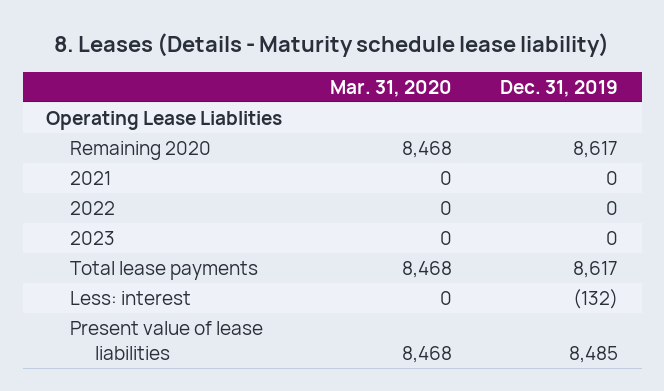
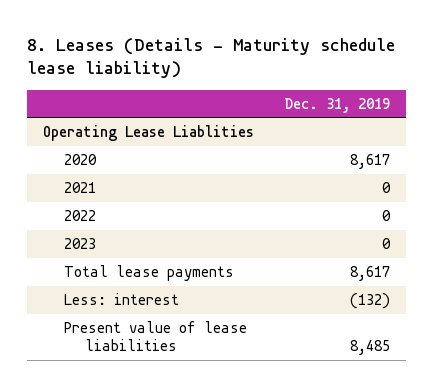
- | Mar. 31, 2020 | Dec. 31, 2019
+ | Dec. 31, 2019
- Remaining 2020 | 8,468 | 8,617
+ 2020 | 8,617

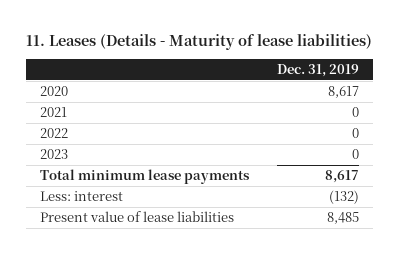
- 8. Leases (Details - Maturity schedule lease liability)
+ 11. Leases (Details - Maturity of lease liabilities)
- Operating Lease Liablities
- Total lease payments | 8,617
+ Total minimum lease payments | 8,617

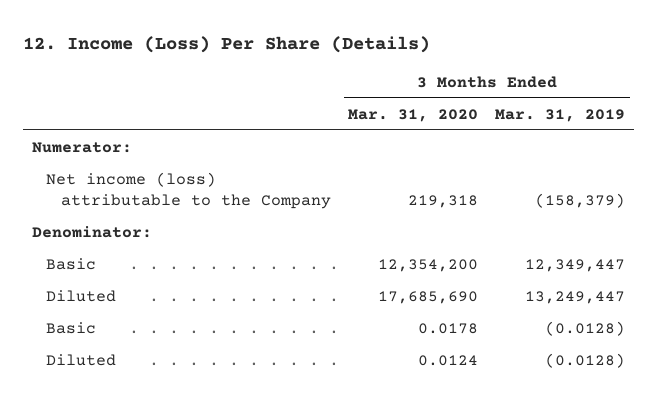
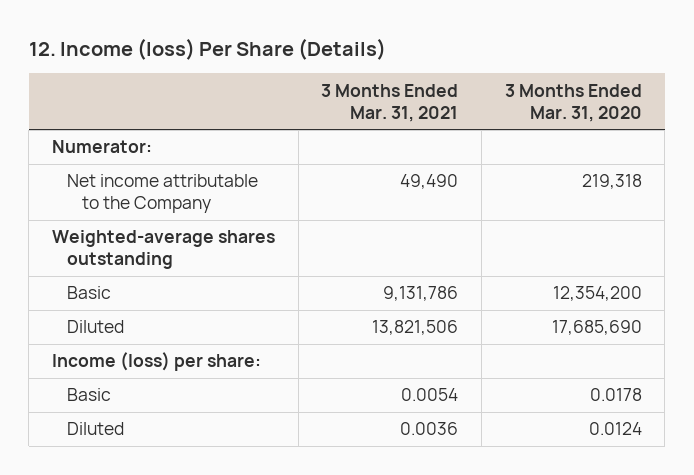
- 12. Income (Loss) Per Share (Details)
+ 12. Income (loss) Per Share (Details)
- | 3 Months Ended Mar. 31, 2020 | 3 Months Ended Mar. 31, 2019
+ | 3 Months Ended Mar. 31, 2021 | 3 Months Ended Mar. 31, 2020
- Net income (loss) attributable to the Company | 219,318 | (158,379)
- Denominator:
+ Net income attributable to the Company | 49,490 | 219,318
+ Weighted-average shares outstanding
+ Income (loss) per share:

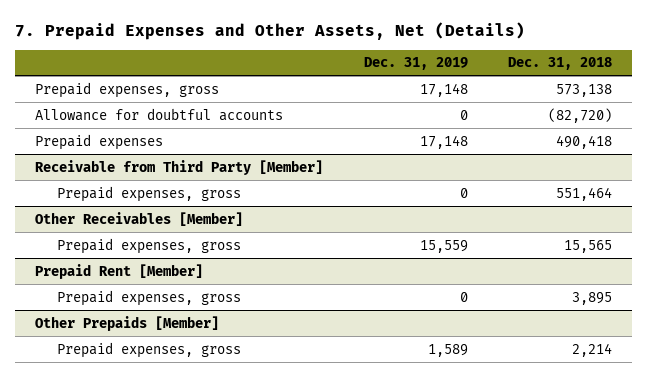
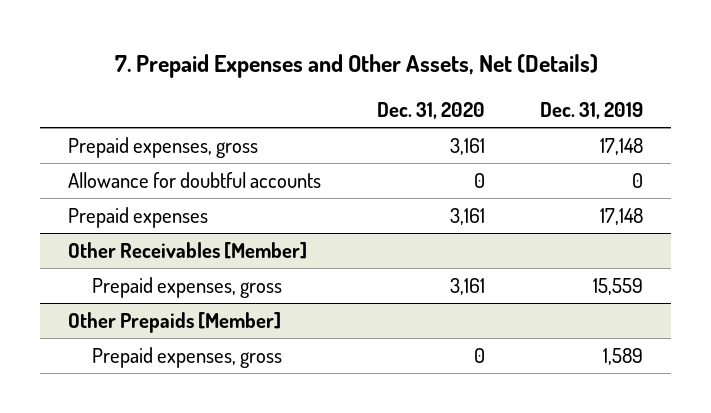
- | Dec. 31, 2019 | Dec. 31, 2018
+ | Dec. 31, 2020 | Dec. 31, 2019
- Receivable from Third Party [Member]
- Prepaid expenses, gross | 0 | 551,464
- Prepaid Rent [Member]
- Prepaid expenses, gross | 0 | 3,895

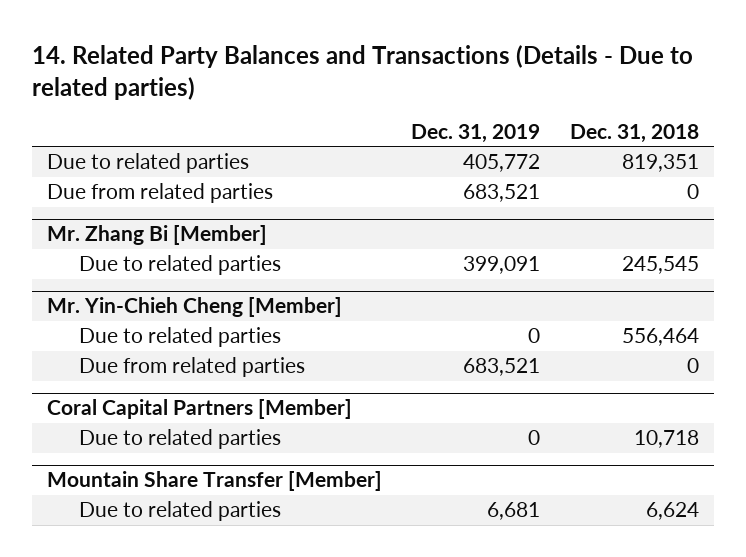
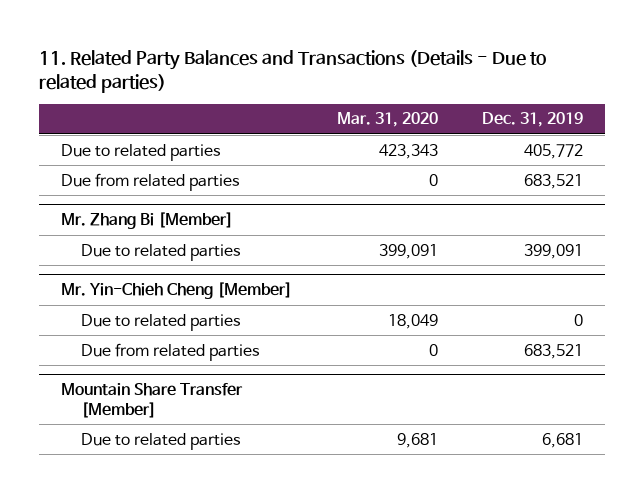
- 14. Related Party Balances and Transactions (Details - Due to related parties)
+ 11. Related Party Balances and Transactions (Details - Due to related parties)
- | Dec. 31, 2019 | Dec. 31, 2018
+ | Mar. 31, 2020 | Dec. 31, 2019
- Coral Capital Partners [Member]
- Due to related parties | 0 | 10,718

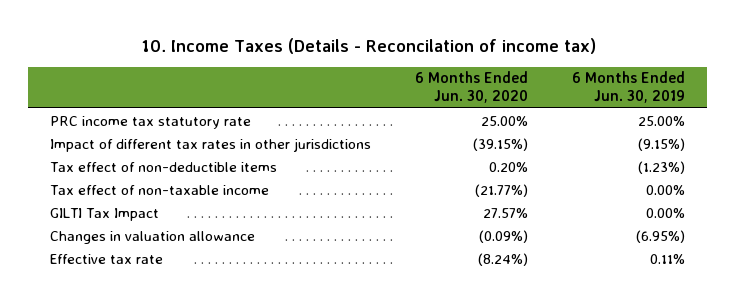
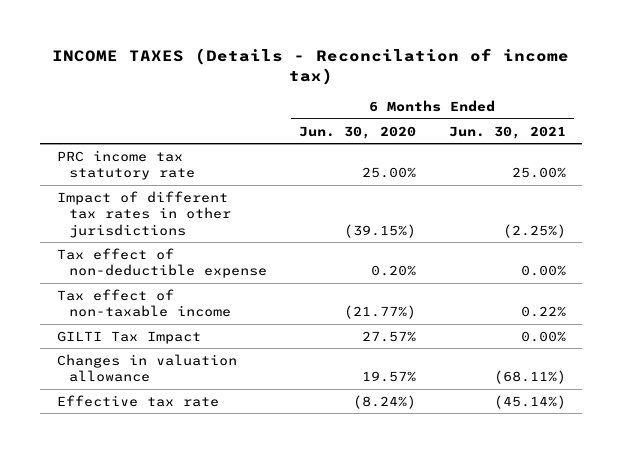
- 10. Income Taxes (Details - Reconcilation of income tax)
+ INCOME TAXES (Details - Reconcilation of income tax)
- | 6 Months Ended Jun. 30, 2020 | 6 Months Ended Jun. 30, 2019
+ | 6 Months Ended Jun. 30, 2020 | 6 Months Ended Jun. 30, 2021
- Tax effect of non-deductible items | 0.20% | (1.23%)
+ Tax effect of non-deductible expense | 0.20% | 0.00%
- Changes in valuation allowance | (0.09%) | (6.95%)
+ Changes in valuation allowance | 19.57% | (68.11%)

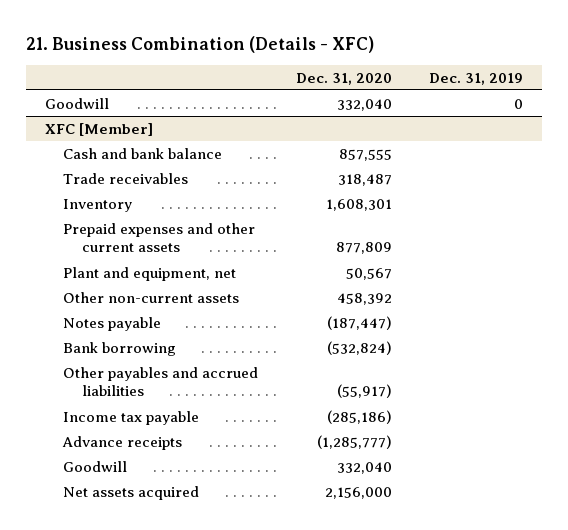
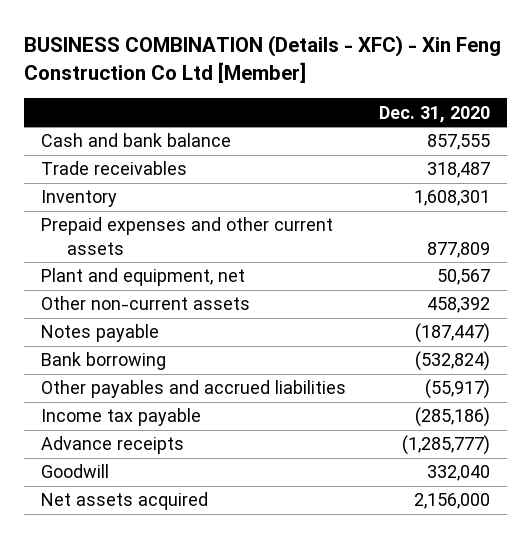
- 21. Business Combination (Details - XFC)
+ BUSINESS COMBINATION (Details - XFC) - Xin Feng Construction Co Ltd [Member]
- | Dec. 31, 2020 | Dec. 31, 2019
+ | Dec. 31, 2020
- Goodwill | 332,040 | 0
- XFC [Member]

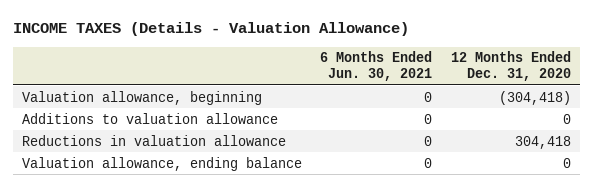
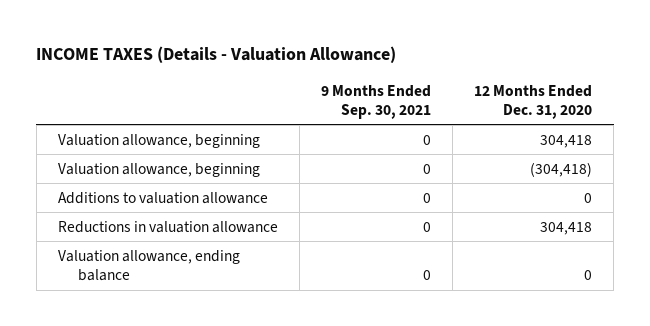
- | 6 Months Ended Jun. 30, 2021 | 12 Months Ended Dec. 31, 2020
+ | 9 Months Ended Sep. 30, 2021 | 12 Months Ended Dec. 31, 2020
+ Valuation allowance, beginning | 0 | 304,418

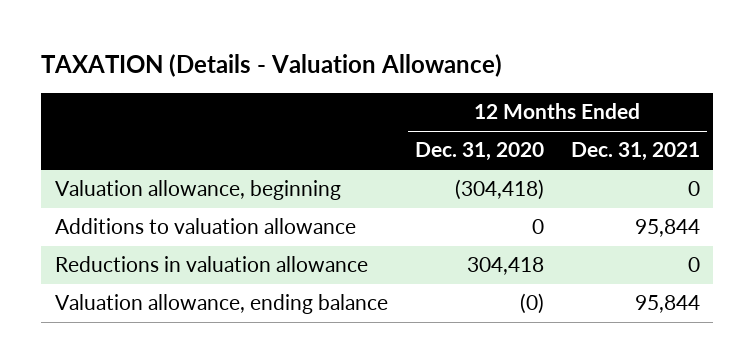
- INCOME TAXES (Details - Valuation Allowance)
+ TAXATION (Details - Valuation Allowance)
- | 9 Months Ended Sep. 30, 2021 | 12 Months Ended Dec. 31, 2020
+ | 12 Months Ended Dec. 31, 2020 | 12 Months Ended Dec. 31, 2021
- Valuation allowance, beginning | 0 | 304,418
- Valuation allowance, ending balance | 0 | 0
+ Valuation allowance, ending balance | (0) | 95,844

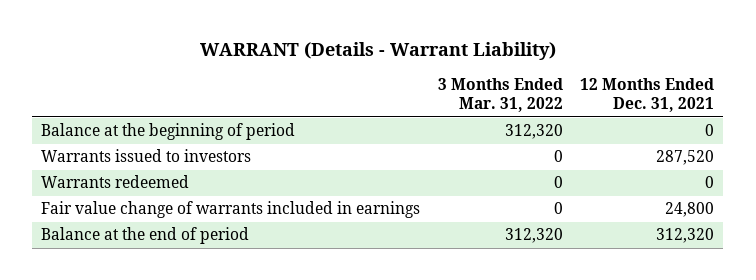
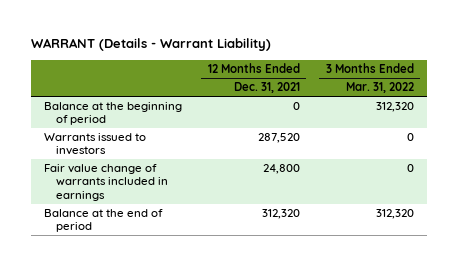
- | 3 Months Ended Mar. 31, 2022 | 12 Months Ended Dec. 31, 2021
+ | 12 Months Ended Dec. 31, 2021 | 3 Months Ended Mar. 31, 2022
- Warrants redeemed | 0 | 0

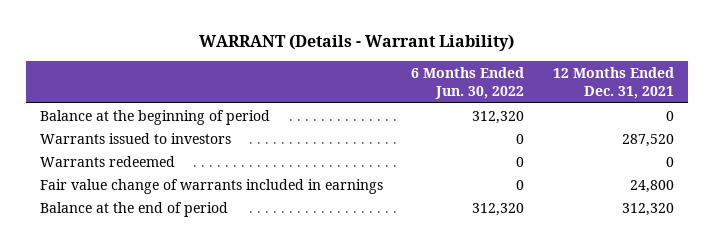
- | 12 Months Ended Dec. 31, 2021 | 3 Months Ended Mar. 31, 2022
+ | 6 Months Ended Jun. 30, 2022 | 12 Months Ended Dec. 31, 2021
+ Warrants redeemed | 0 | 0

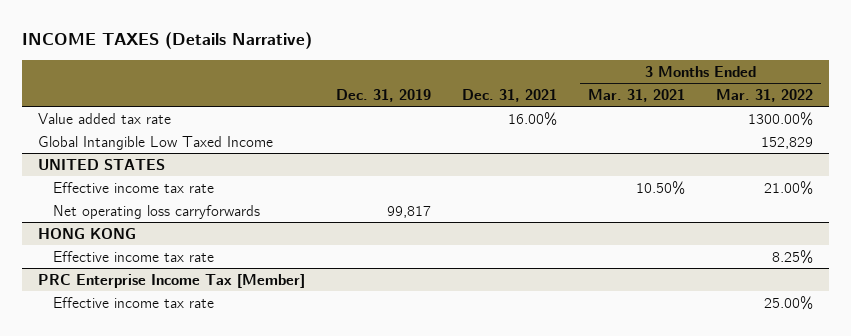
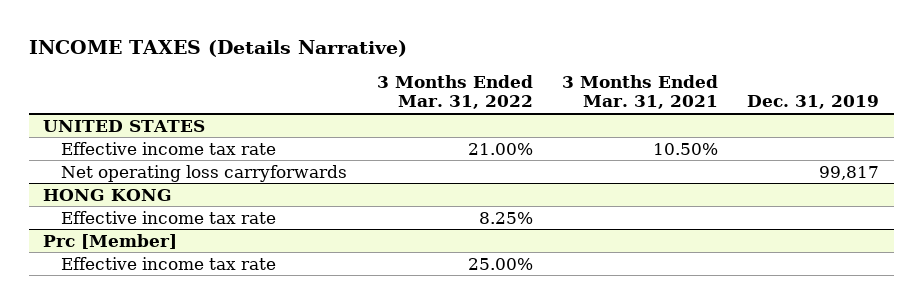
- | Dec. 31, 2019 | Dec. 31, 2021 | 3 Months Ended Mar. 31, 2021 | 3 Months Ended Mar. 31, 2022
+ | 3 Months Ended Mar. 31, 2022 | 3 Months Ended Mar. 31, 2021 | Dec. 31, 2019
- Value added tax rate | | 16.00% | | 1300.00%
- Global Intangible Low Taxed Income | | | | 152,829
- PRC Enterprise Income Tax [Member]
+ Prc [Member]

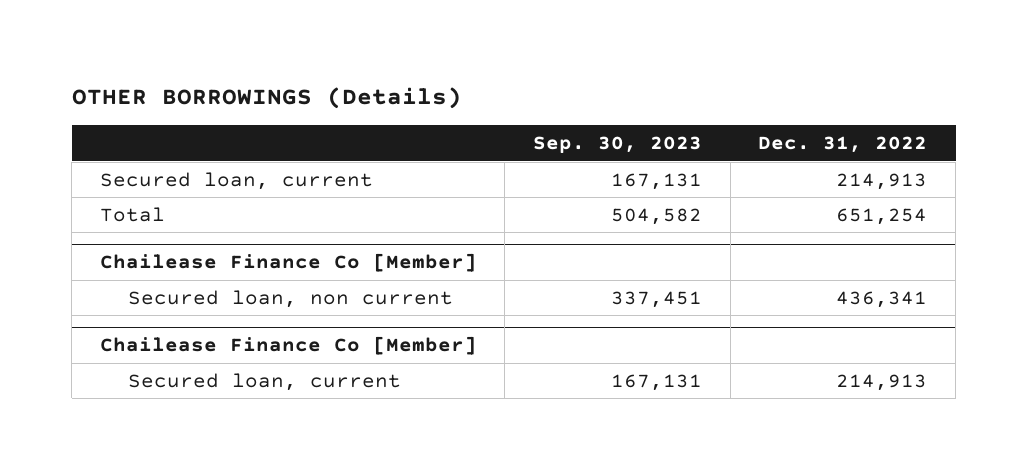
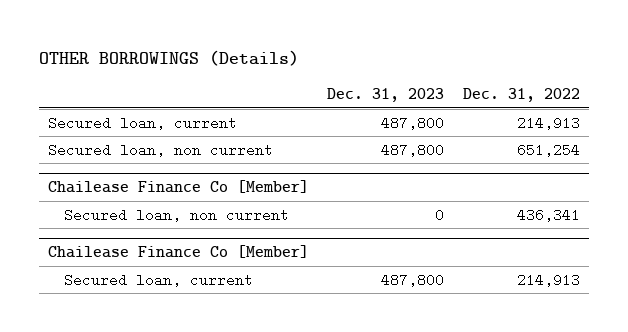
- | Sep. 30, 2023 | Dec. 31, 2022
+ | Dec. 31, 2023 | Dec. 31, 2022
- Total | 504,582 | 651,254
+ Secured loan, non current | 487,800 | 651,254

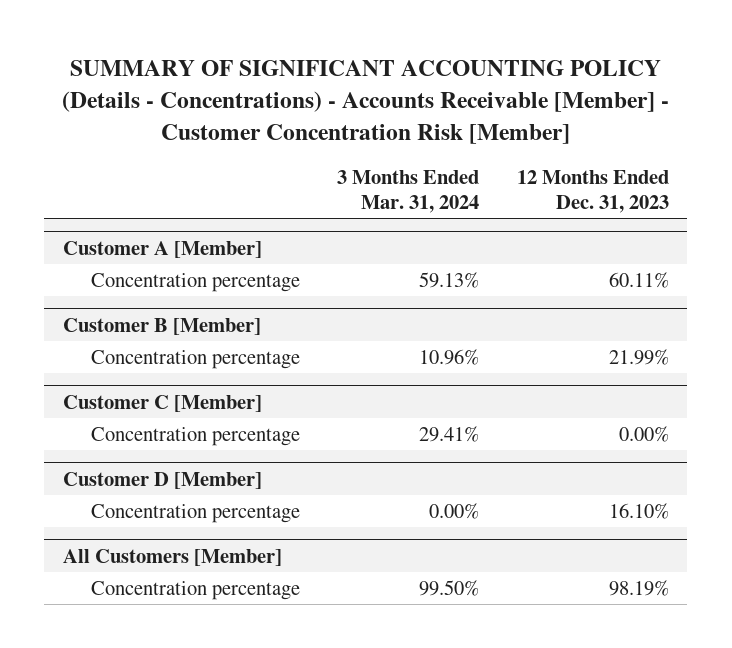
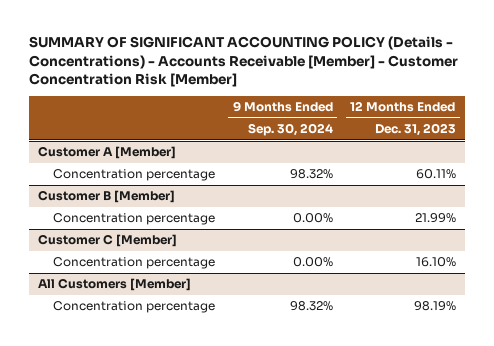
- | 3 Months Ended Mar. 31, 2024 | 12 Months Ended Dec. 31, 2023
+ | 9 Months Ended Sep. 30, 2024 | 12 Months Ended Dec. 31, 2023
@ Customer C [Member]
- Concentration percentage | 29.41% | 0.00%
- Customer D [Member]

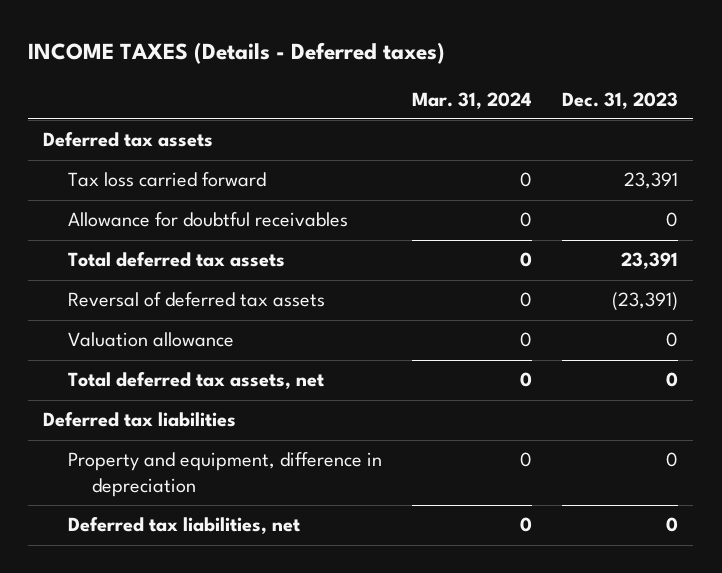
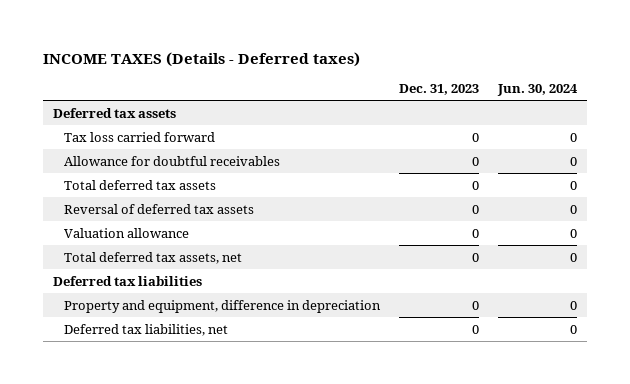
- | Mar. 31, 2024 | Dec. 31, 2023
+ | Dec. 31, 2023 | Jun. 30, 2024
- Tax loss carried forward | 0 | 23,391
+ Tax loss carried forward | 0 | 0
- Total deferred tax assets | 0 | 23,391
- Reversal of deferred tax assets | 0 | (23,391)
+ Total deferred tax assets | 0 | 0
+ Reversal of deferred tax assets | 0 | 0

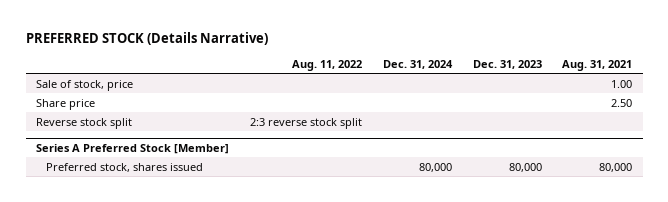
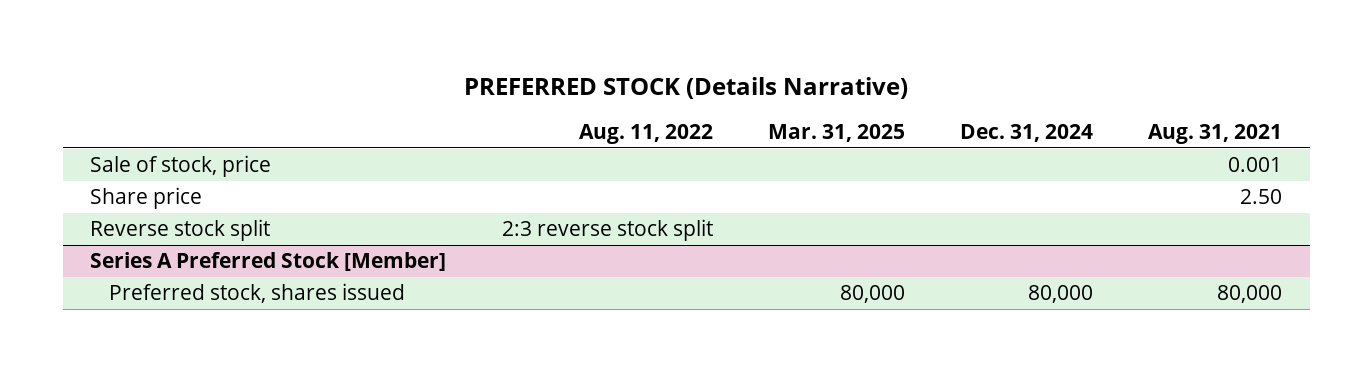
- | Aug. 11, 2022 | Dec. 31, 2024 | Dec. 31, 2023 | Aug. 31, 2021
+ | Aug. 11, 2022 | Mar. 31, 2025 | Dec. 31, 2024 | Aug. 31, 2021
- Sale of stock, price | | | | 1.00
+ Sale of stock, price | | | | 0.001

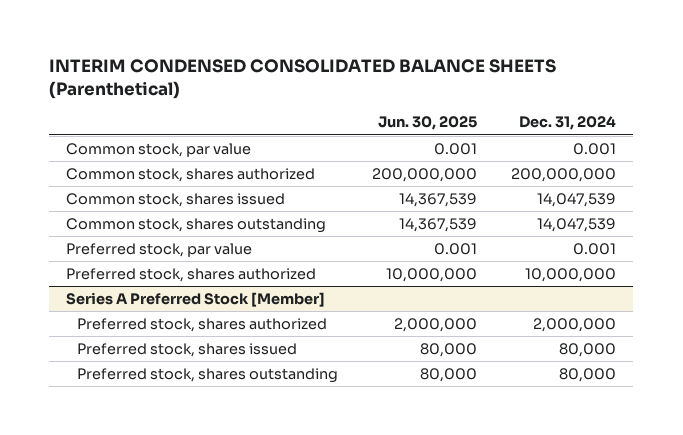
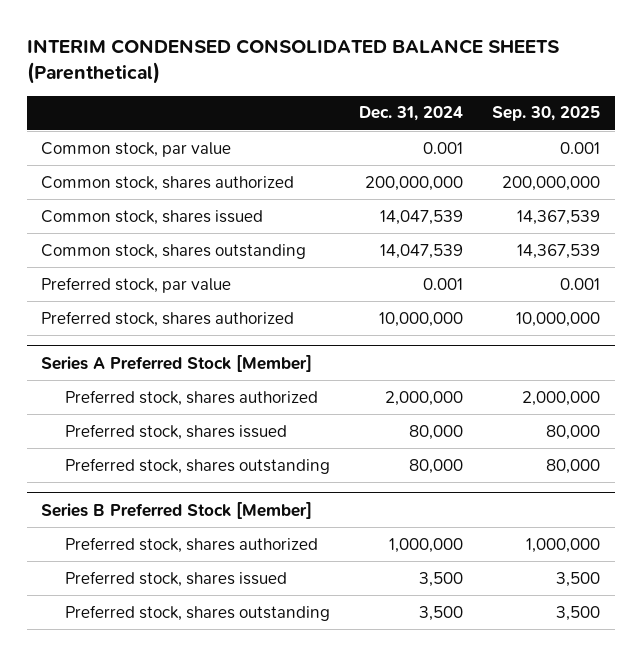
- | Jun. 30, 2025 | Dec. 31, 2024
+ | Dec. 31, 2024 | Sep. 30, 2025
+ Series B Preferred Stock [Member]
+ Preferred stock, shares authorized | 1,000,000 | 1,000,000
+ Preferred stock, shares issued | 3,500 | 3,500
+ Preferred stock, shares outstanding | 3,500 | 3,500

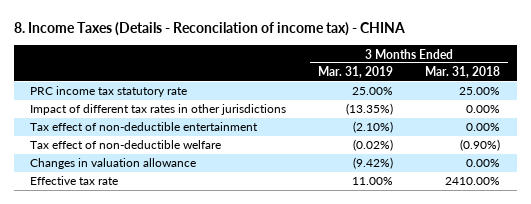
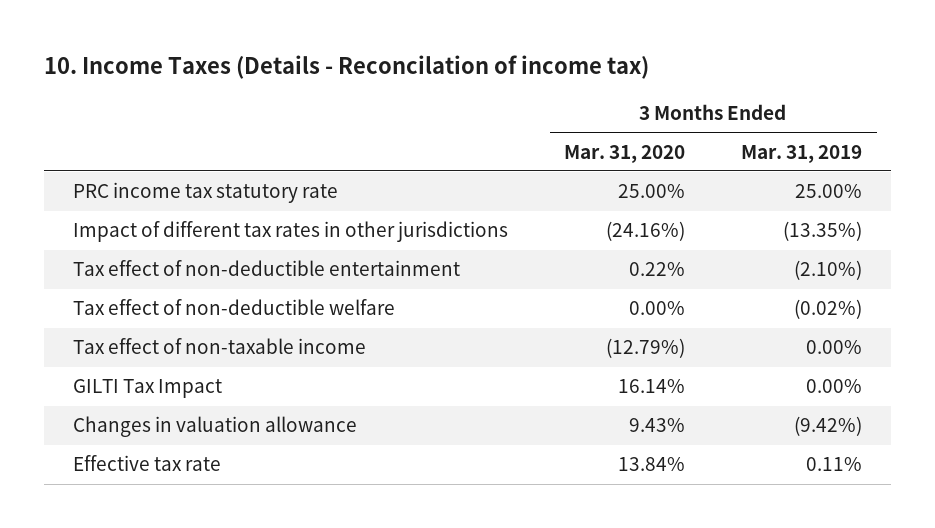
- 8. Income Taxes (Details - Reconcilation of income tax) - CHINA
+ 10. Income Taxes (Details - Reconcilation of income tax)
- | 3 Months Ended Mar. 31, 2019 | 3 Months Ended Mar. 31, 2018
+ | 3 Months Ended Mar. 31, 2020 | 3 Months Ended Mar. 31, 2019
+ Tax effect of non-taxable income | (12.79%) | 0.00%
+ GILTI Tax Impact | 16.14% | 0.00%
- Effective tax rate | 11.00% | 2410.00%
+ Effective tax rate | 13.84% | 0.11%

